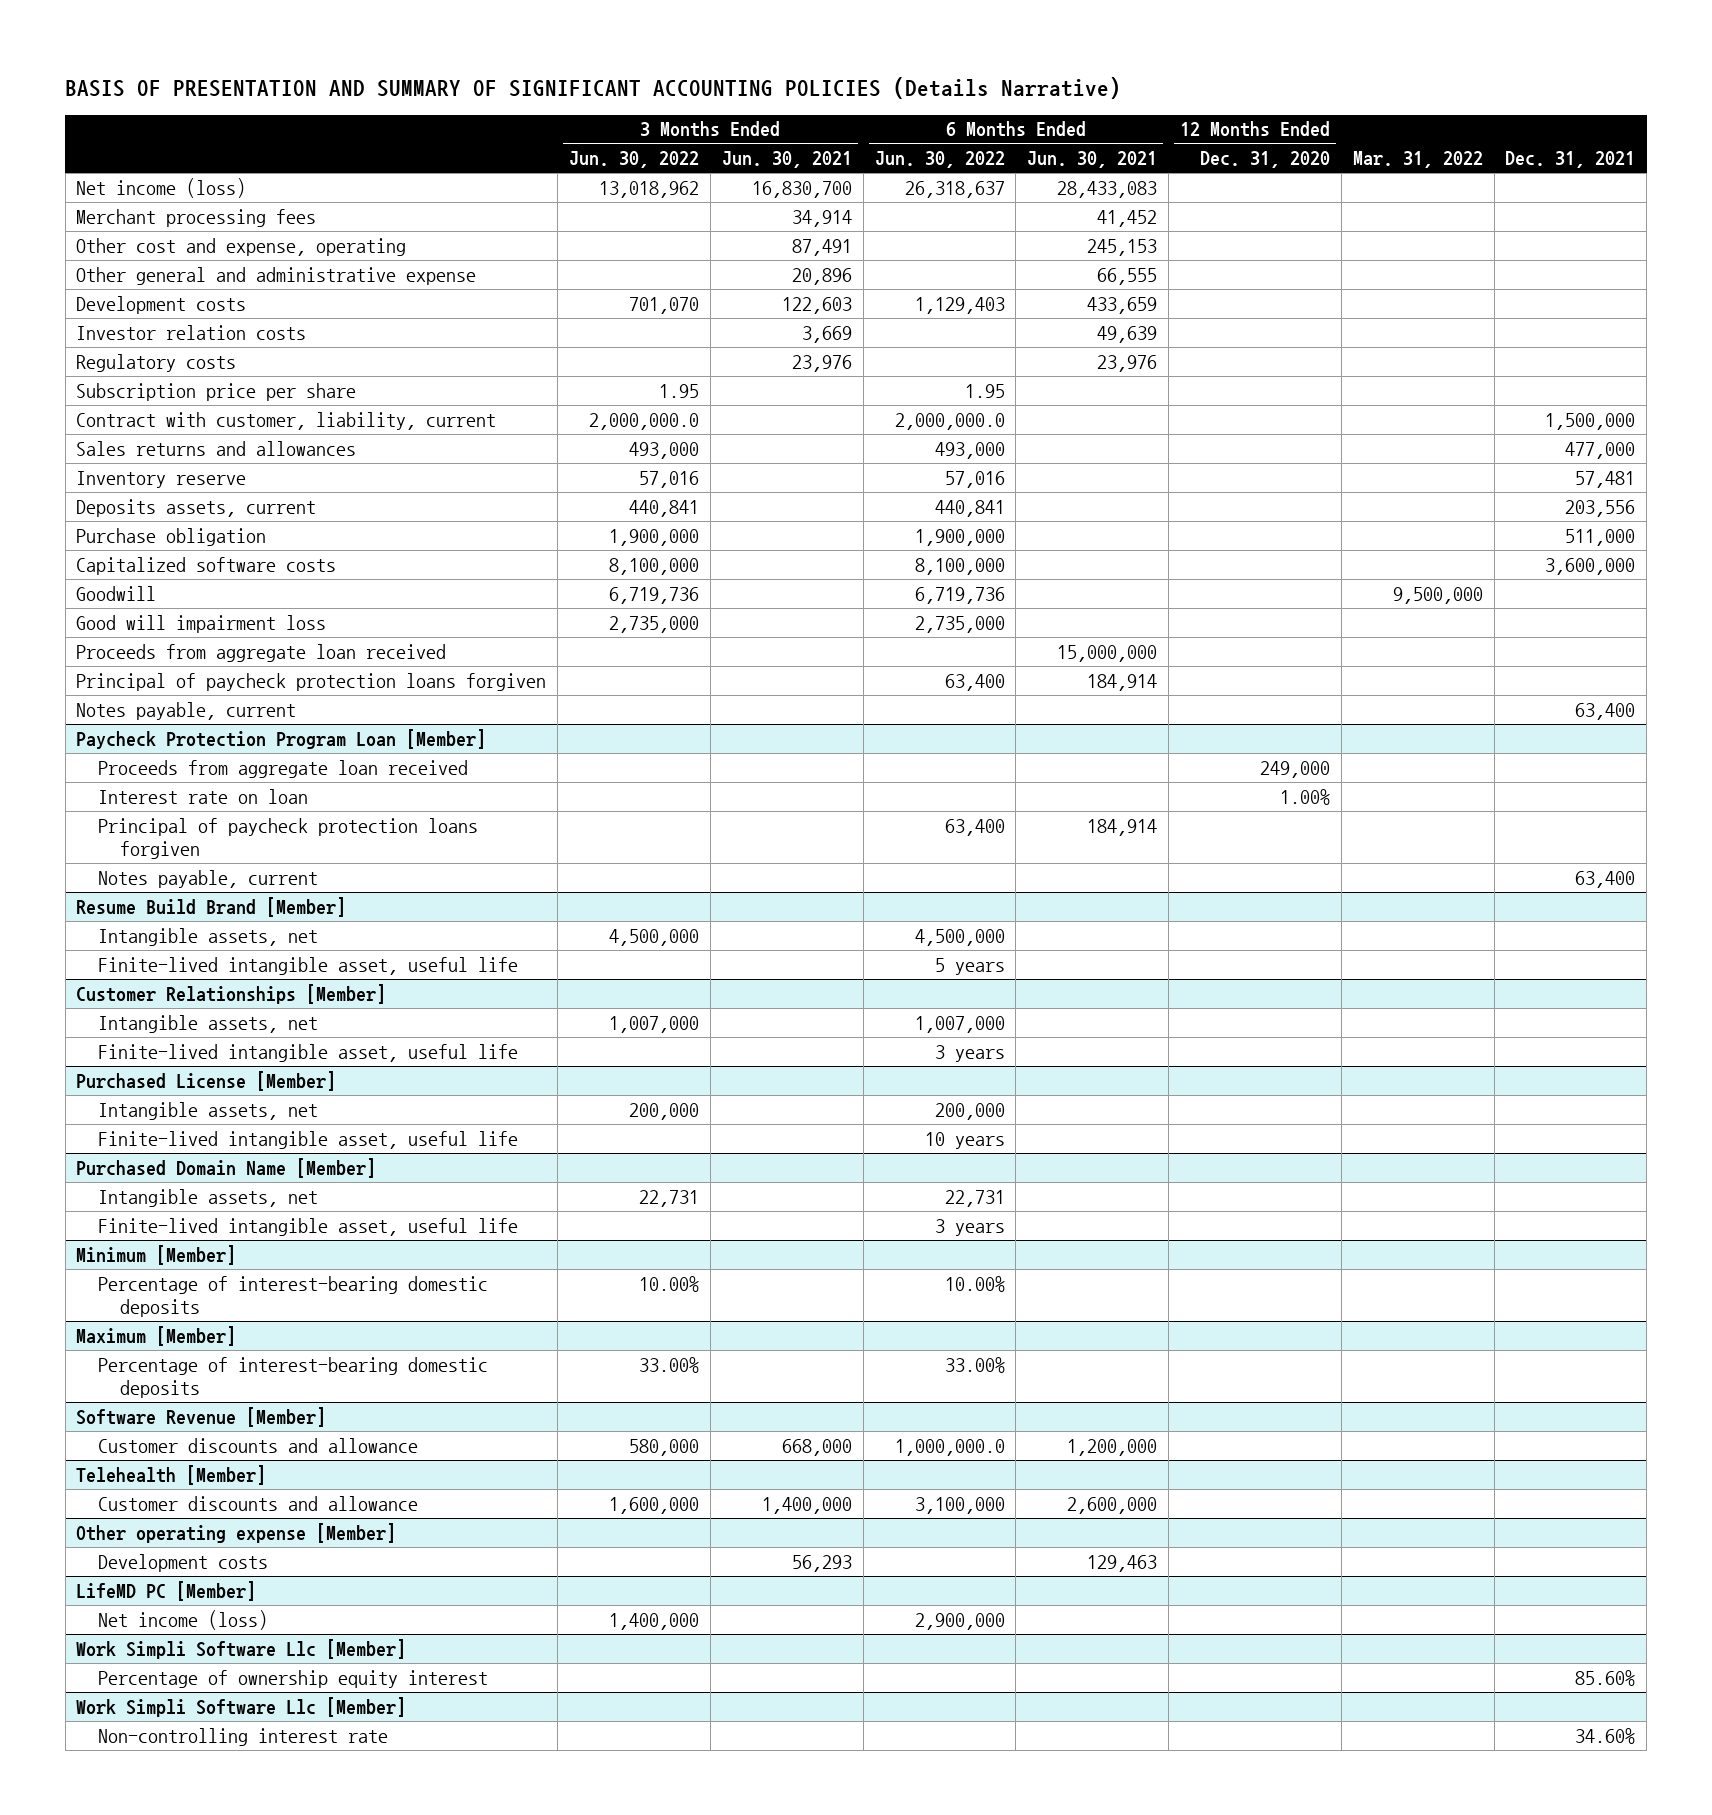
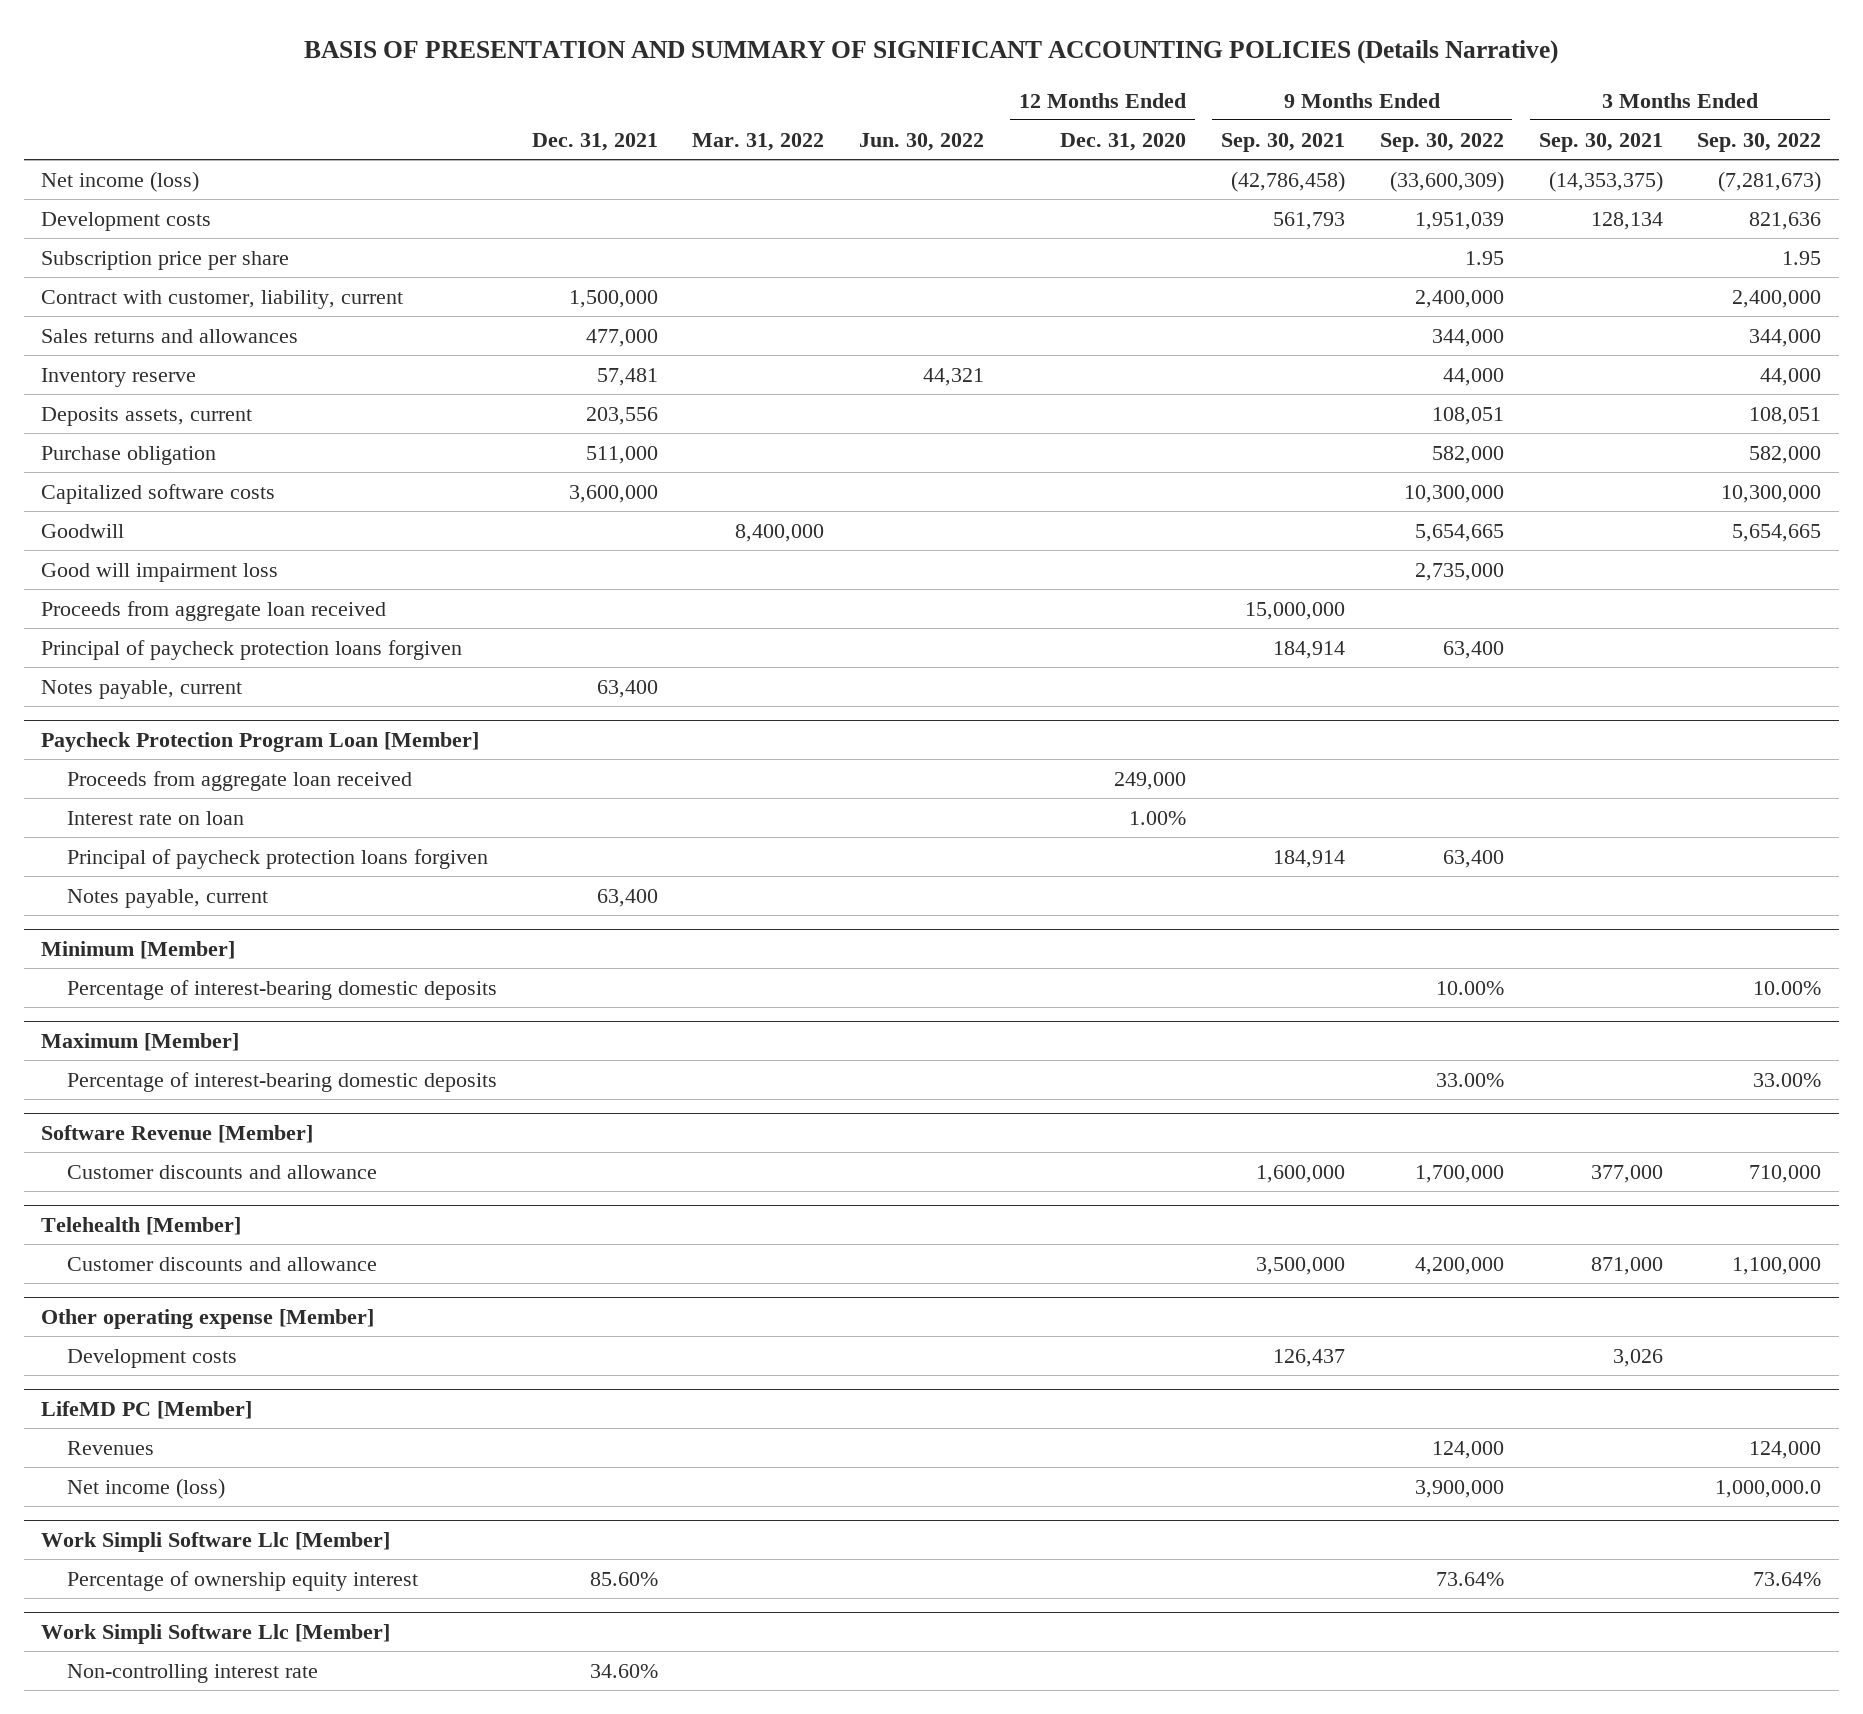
- | 3 Months Ended Jun. 30, 2022 | 3 Months Ended Jun. 30, 2021 | 6 Months Ended Jun. 30, 2022 | 6 Months Ended Jun. 30, 2021 | 12 Months Ended Dec. 31, 2020 | Mar. 31, 2022 | Dec. 31, 2021
+ | Dec. 31, 2021 | Mar. 31, 2022 | Jun. 30, 2022 | 12 Months Ended Dec. 31, 2020 | 9 Months Ended Sep. 30, 2021 | 9 Months Ended Sep. 30, 2022 | 3 Months Ended Sep. 30, 2021 | 3 Months Ended Sep. 30, 2022
- Merchant processing fees | | 34,914 | | 41,452 | | |
- Other cost and expense, operating | | 87,491 | | 245,153 | | |
- Other general and administrative expense | | 20,896 | | 66,555 | | |
- Investor relation costs | | 3,669 | | 49,639 | | |
- Regulatory costs | | 23,976 | | 23,976 | | |
- Goodwill | 6,719,736 | | 6,719,736 | | | 9,500,000 |
+ Goodwill | | 8,400,000 | | | | 5,654,665 | | 5,654,665
- Resume Build Brand [Member]
- Intangible assets, net | 4,500,000 | | 4,500,000 | | | |
- Finite-lived intangible asset, useful life | | | 5 years | | | |
- Customer Relationships [Member]
- Intangible assets, net | 1,007,000 | | 1,007,000 | | | |
- Finite-lived intangible asset, useful life | | | 3 years | | | |
- Purchased License [Member]
- Intangible assets, net | 200,000 | | 200,000 | | | |
- Finite-lived intangible asset, useful life | | | 10 years | | | |
- Purchased Domain Name [Member]
- Intangible assets, net | 22,731 | | 22,731 | | | |
- Finite-lived intangible asset, useful life | | | 3 years | | | |
@ LifeMD PC [Member]
+ Revenues | | | | | | 124,000 | | 124,000

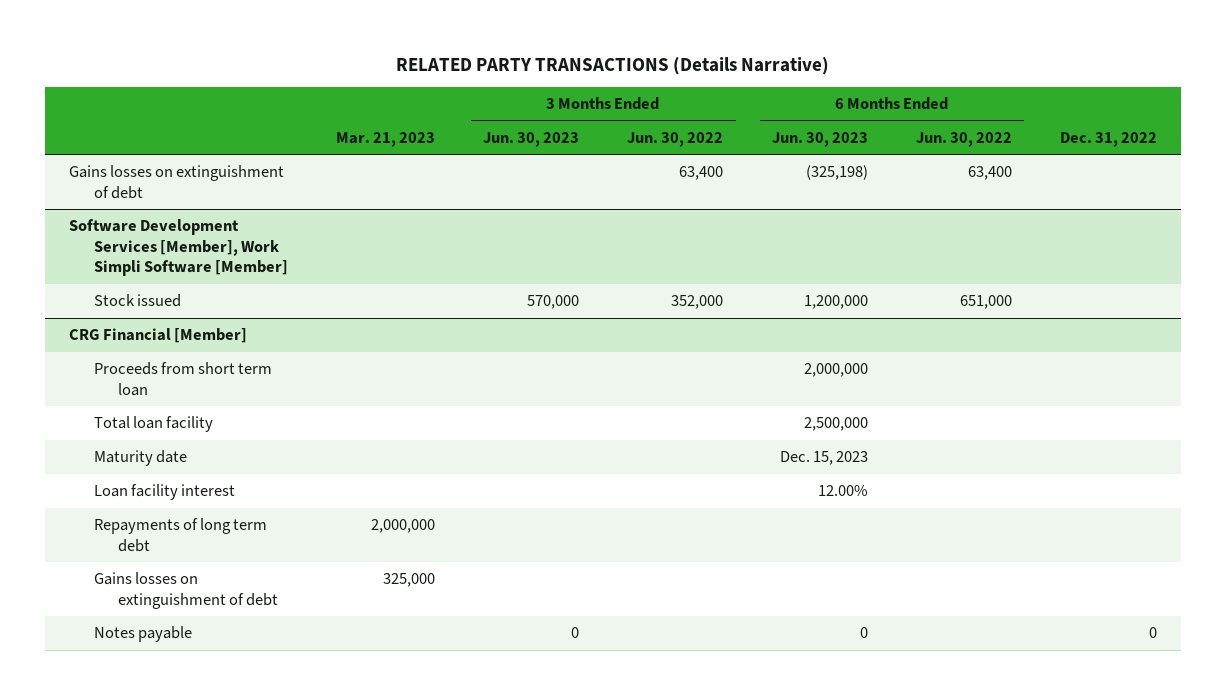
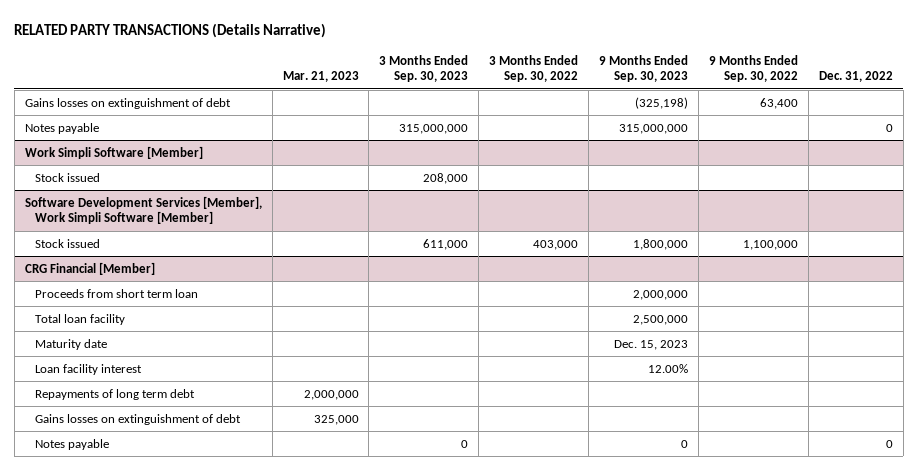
- | Mar. 21, 2023 | 3 Months Ended Jun. 30, 2023 | 3 Months Ended Jun. 30, 2022 | 6 Months Ended Jun. 30, 2023 | 6 Months Ended Jun. 30, 2022 | Dec. 31, 2022
+ | Mar. 21, 2023 | 3 Months Ended Sep. 30, 2023 | 3 Months Ended Sep. 30, 2022 | 9 Months Ended Sep. 30, 2023 | 9 Months Ended Sep. 30, 2022 | Dec. 31, 2022
+ Notes payable | | 315,000,000 | | 315,000,000 | | 0
+ Work Simpli Software [Member]
+ Stock issued | | 208,000 | | | |

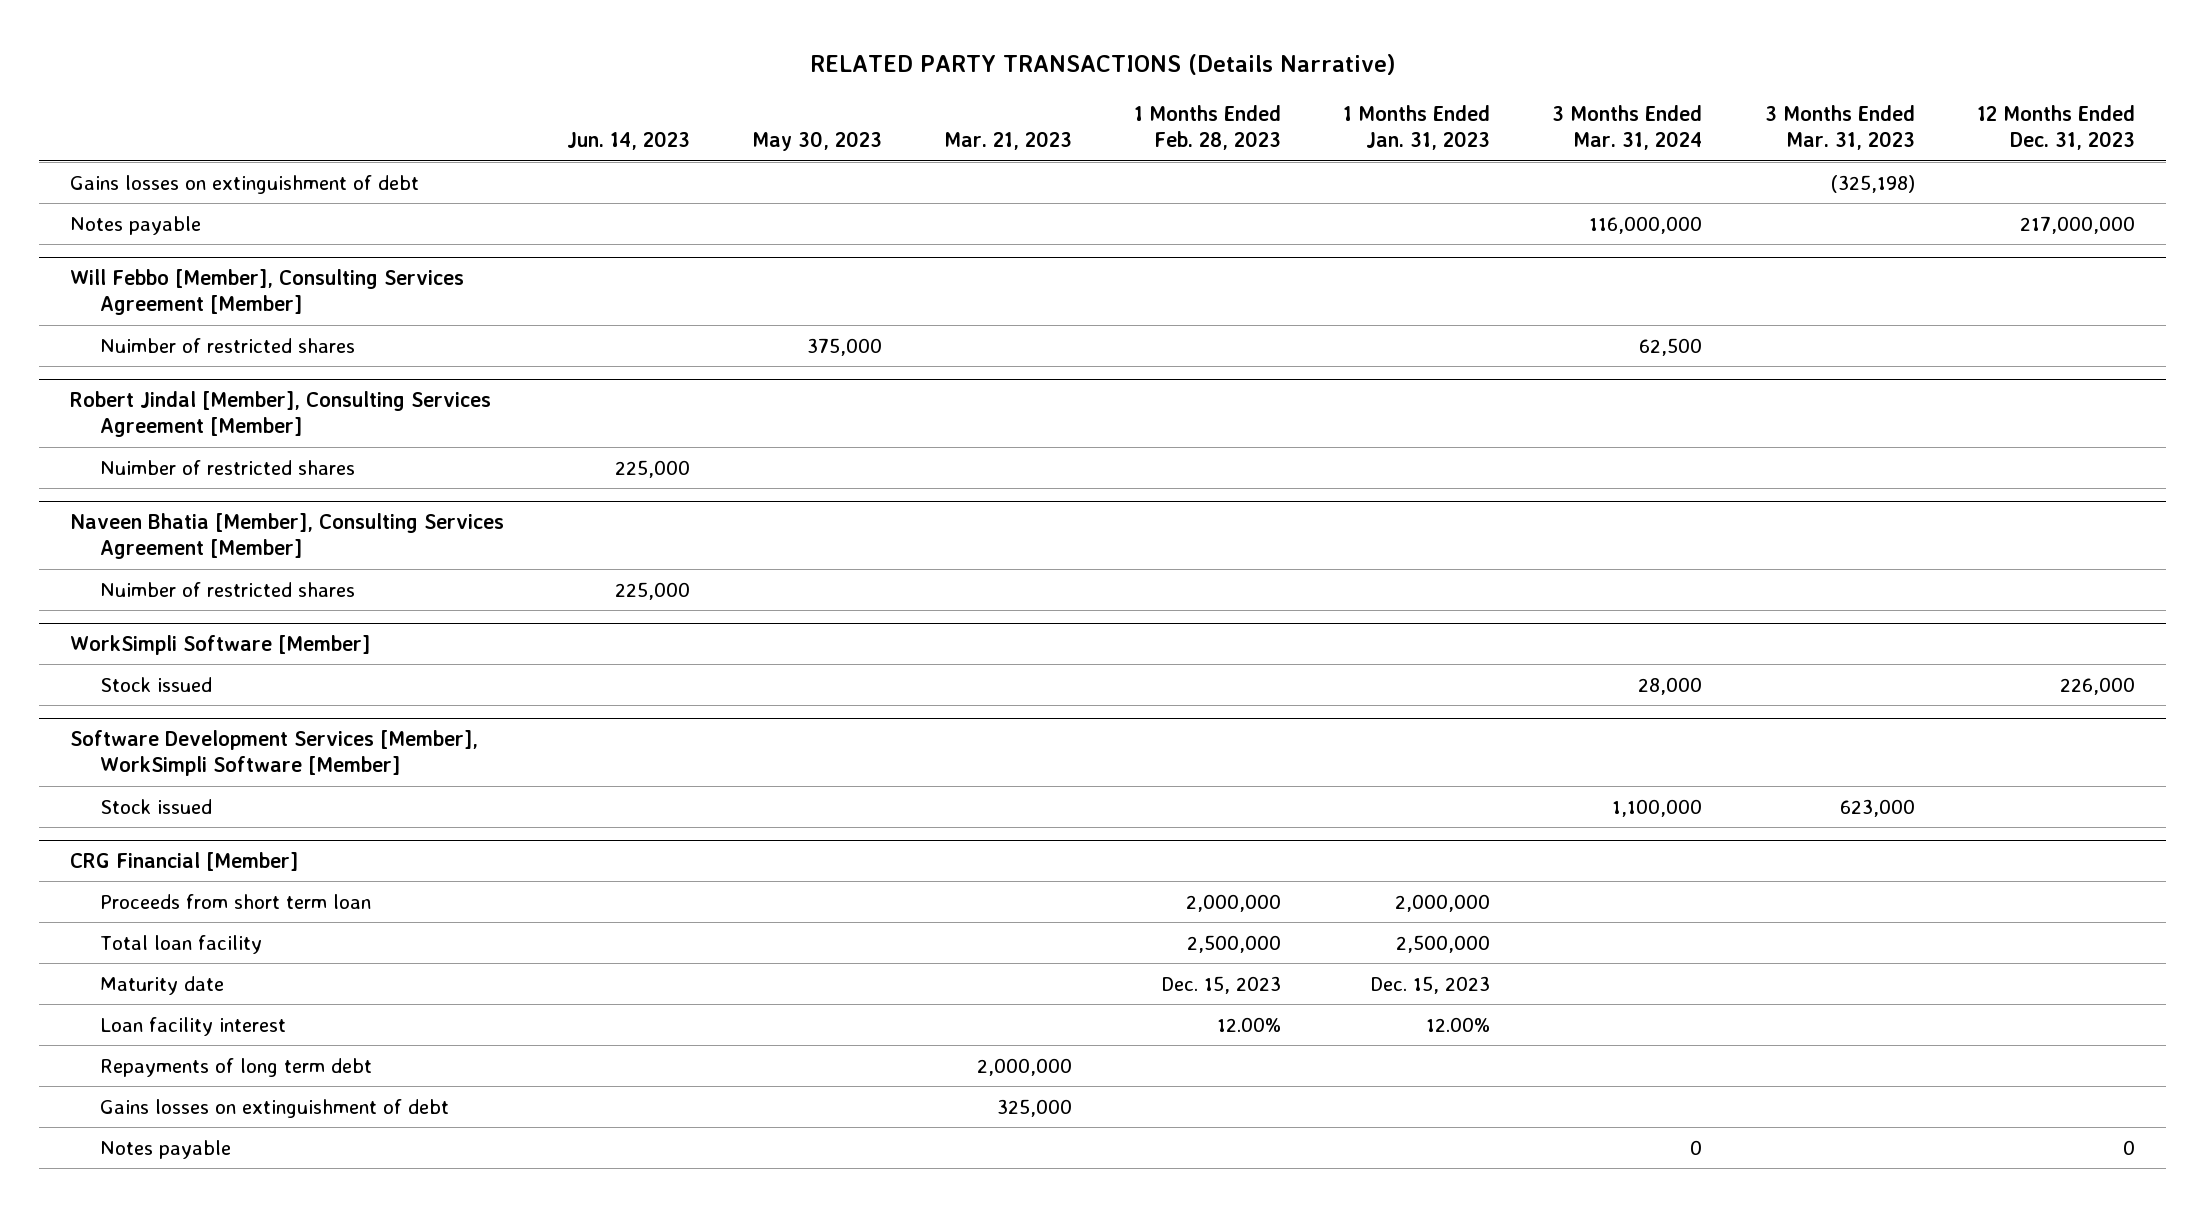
- | Mar. 21, 2023 | 3 Months Ended Sep. 30, 2023 | 3 Months Ended Sep. 30, 2022 | 9 Months Ended Sep. 30, 2023 | 9 Months Ended Sep. 30, 2022 | Dec. 31, 2022
+ | Jun. 14, 2023 | May 30, 2023 | Mar. 21, 2023 | 1 Months Ended Feb. 28, 2023 | 1 Months Ended Jan. 31, 2023 | 3 Months Ended Mar. 31, 2024 | 3 Months Ended Mar. 31, 2023 | 12 Months Ended Dec. 31, 2023
- Work Simpli Software [Member]
+ Will Febbo [Member], Consulting Services Agreement [Member]
+ Nuimber of restricted shares | | 375,000 | | | | 62,500 | |
+ Robert Jindal [Member], Consulting Services Agreement [Member]
+ Nuimber of restricted shares | 225,000 | | | | | | |
+ Naveen Bhatia [Member], Consulting Services Agreement [Member]
+ Nuimber of restricted shares | 225,000 | | | | | | |
+ WorkSimpli Software [Member]
- Software Development Services [Member], Work Simpli Software [Member]
+ Software Development Services [Member], WorkSimpli Software [Member]

